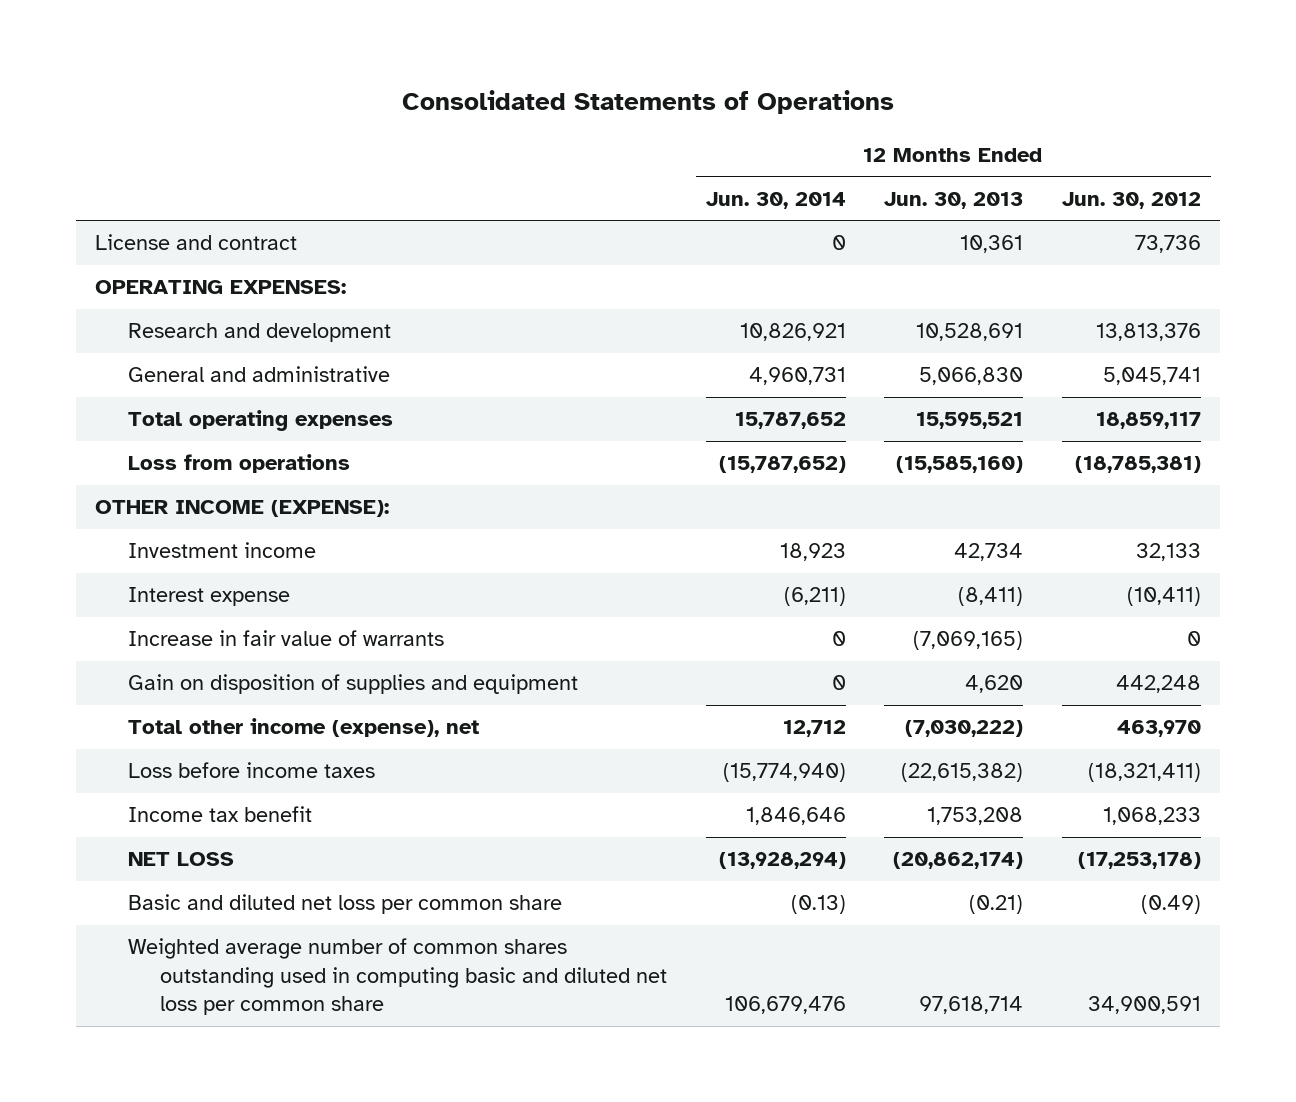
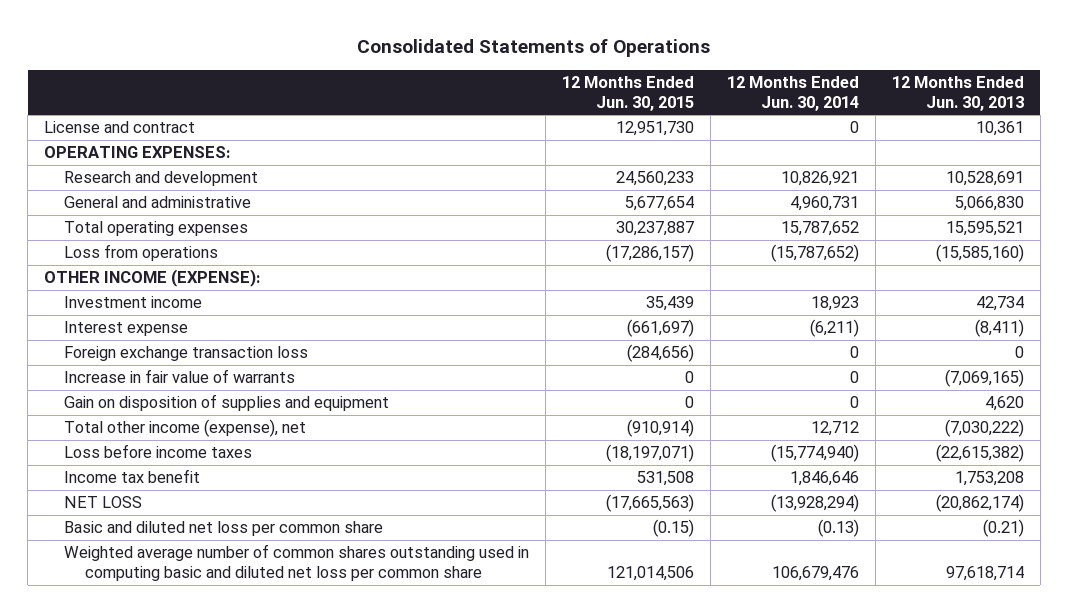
- | 12 Months Ended Jun. 30, 2014 | 12 Months Ended Jun. 30, 2013 | 12 Months Ended Jun. 30, 2012
+ | 12 Months Ended Jun. 30, 2015 | 12 Months Ended Jun. 30, 2014 | 12 Months Ended Jun. 30, 2013
+ Foreign exchange transaction loss | (284,656) | 0 | 0

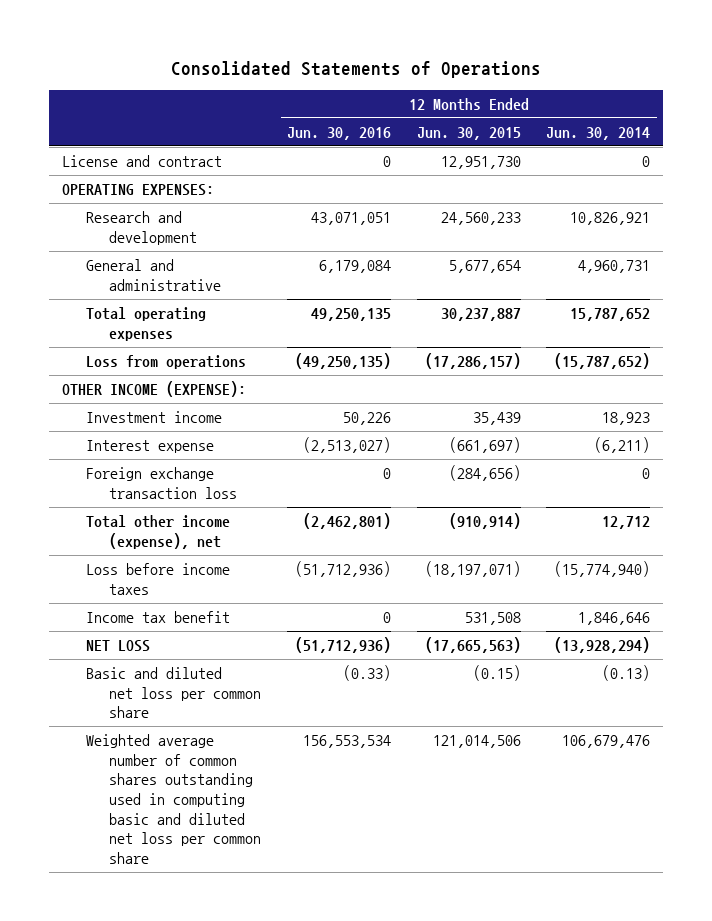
- | 12 Months Ended Jun. 30, 2015 | 12 Months Ended Jun. 30, 2014 | 12 Months Ended Jun. 30, 2013
+ | 12 Months Ended Jun. 30, 2016 | 12 Months Ended Jun. 30, 2015 | 12 Months Ended Jun. 30, 2014
- Increase in fair value of warrants | 0 | 0 | (7,069,165)
- Gain on disposition of supplies and equipment | 0 | 0 | 4,620

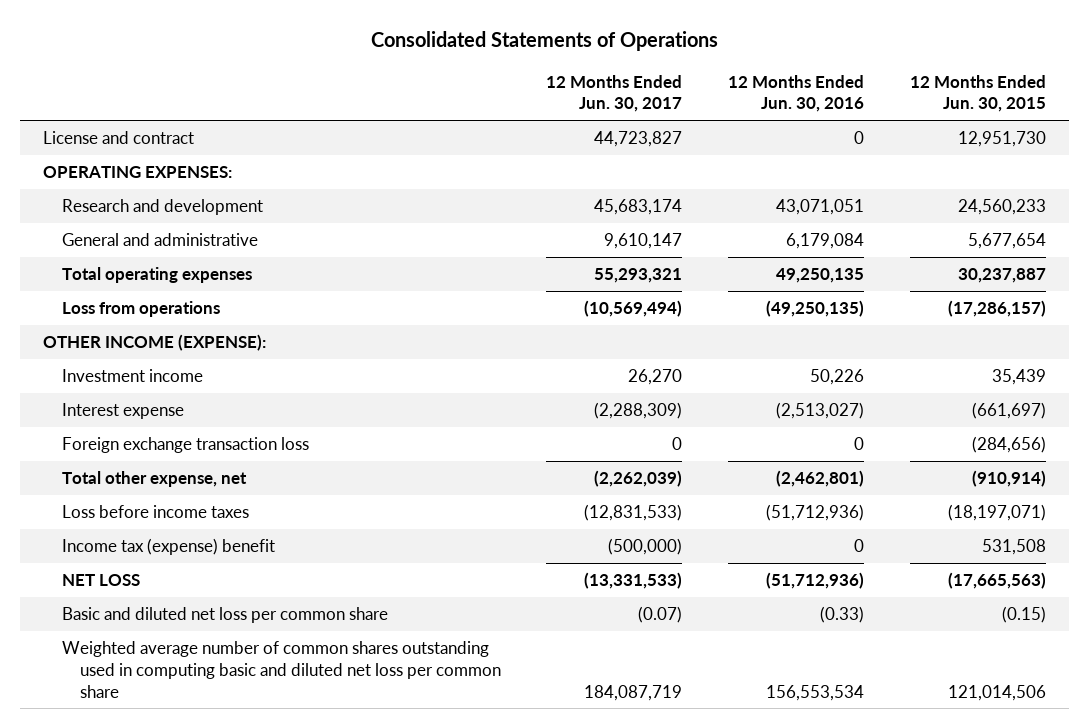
- | 12 Months Ended Jun. 30, 2016 | 12 Months Ended Jun. 30, 2015 | 12 Months Ended Jun. 30, 2014
+ | 12 Months Ended Jun. 30, 2017 | 12 Months Ended Jun. 30, 2016 | 12 Months Ended Jun. 30, 2015
- Total other income (expense), net | (2,462,801) | (910,914) | 12,712
+ Total other expense, net | (2,262,039) | (2,462,801) | (910,914)
- Income tax benefit | 0 | 531,508 | 1,846,646
+ Income tax (expense) benefit | (500,000) | 0 | 531,508

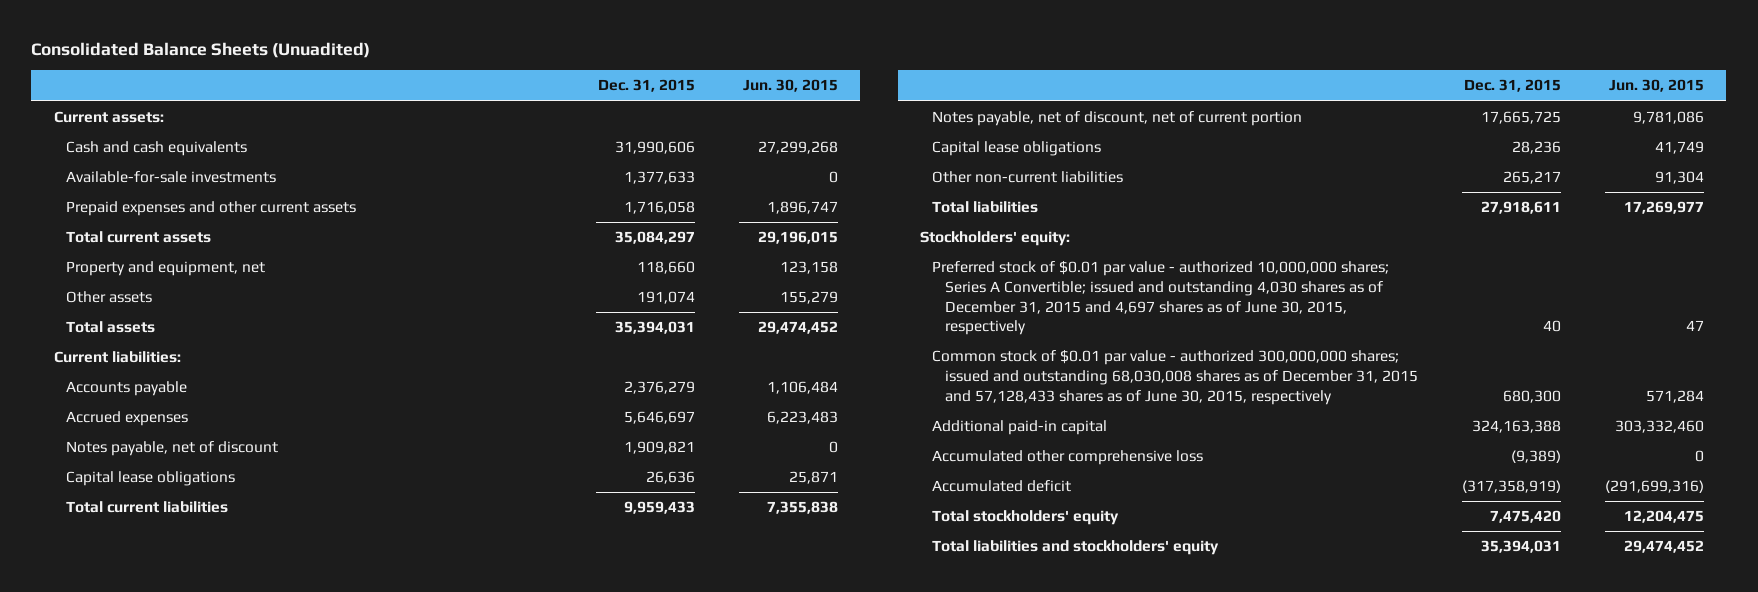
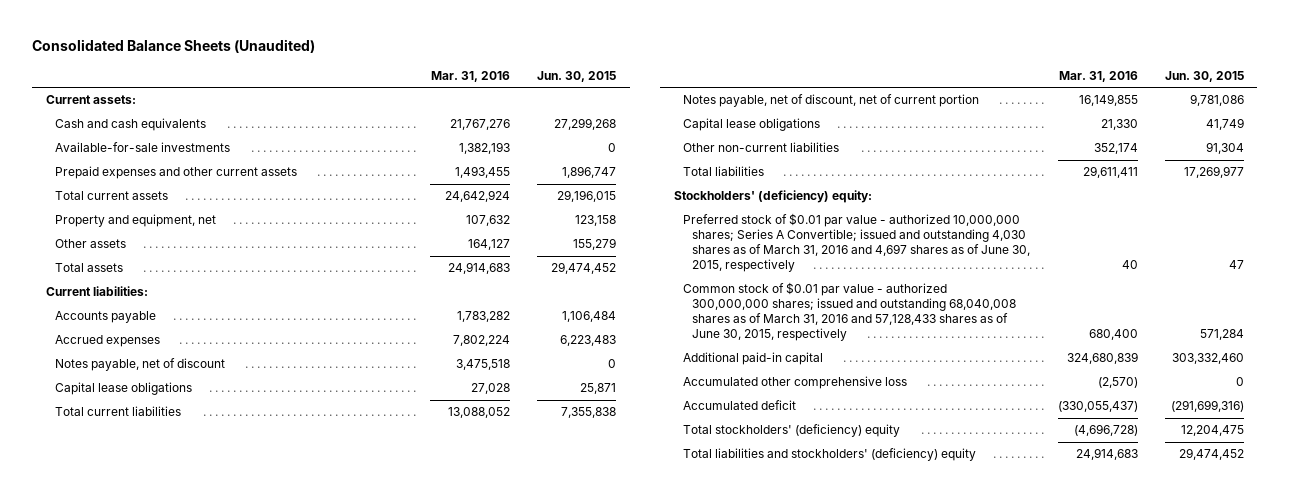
- Consolidated Balance Sheets (Unuadited)
+ Consolidated Balance Sheets (Unaudited)
- | Dec. 31, 2015 | Jun. 30, 2015
+ | Mar. 31, 2016 | Jun. 30, 2015
- Stockholders' equity:
- Preferred stock of $0.01 par value - authorized 10,000,000 shares; Series A Convertible; issued and outstanding 4,030 shares as of December 31, 2015 and 4,697 shares as of June 30, 2015, respectively | 40 | 47
- Common stock of $0.01 par value - authorized 300,000,000 shares; issued and outstanding 68,030,008 shares as of December 31, 2015 and 57,128,433 shares as of June 30, 2015, respectively | 680,300 | 571,284
+ Stockholders' (deficiency) equity:
+ Preferred stock of $0.01 par value - authorized 10,000,000 shares; Series A Convertible; issued and outstanding 4,030 shares as of March 31, 2016 and 4,697 shares as of June 30, 2015, respectively | 40 | 47
+ Common stock of $0.01 par value - authorized 300,000,000 shares; issued and outstanding 68,040,008 shares as of March 31, 2016 and 57,128,433 shares as of June 30, 2015, respectively | 680,400 | 571,284
- Total stockholders' equity | 7,475,420 | 12,204,475
- Total liabilities and stockholders' equity | 35,394,031 | 29,474,452
+ Total stockholders' (deficiency) equity | (4,696,728) | 12,204,475
+ Total liabilities and stockholders' (deficiency) equity | 24,914,683 | 29,474,452

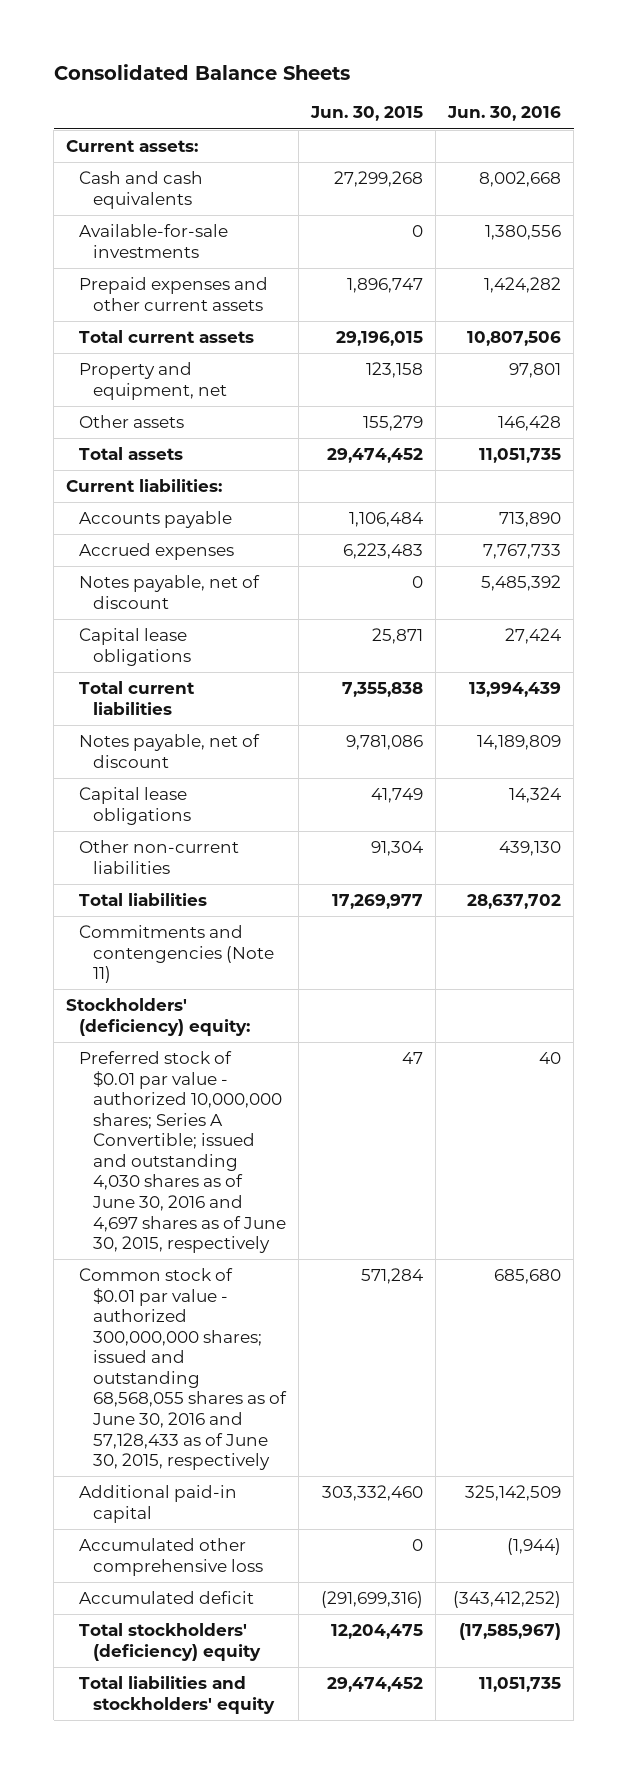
- Consolidated Balance Sheets (Unaudited)
+ Consolidated Balance Sheets
- | Mar. 31, 2016 | Jun. 30, 2015
+ | Jun. 30, 2015 | Jun. 30, 2016
- Notes payable, net of discount, net of current portion | 16,149,855 | 9,781,086
+ Notes payable, net of discount | 9,781,086 | 14,189,809
+ Commitments and contengencies (Note 11)
- Preferred stock of $0.01 par value - authorized 10,000,000 shares; Series A Convertible; issued and outstanding 4,030 shares as of March 31, 2016 and 4,697 shares as of June 30, 2015, respectively | 40 | 47
- Common stock of $0.01 par value - authorized 300,000,000 shares; issued and outstanding 68,040,008 shares as of March 31, 2016 and 57,128,433 shares as of June 30, 2015, respectively | 680,400 | 571,284
+ Preferred stock of $0.01 par value - authorized 10,000,000 shares; Series A Convertible; issued and outstanding 4,030 shares as of June 30, 2016 and 4,697 shares as of June 30, 2015, respectively | 47 | 40
+ Common stock of $0.01 par value - authorized 300,000,000 shares; issued and outstanding 68,568,055 shares as of June 30, 2016 and 57,128,433 as of June 30, 2015, respectively | 571,284 | 685,680
- Total liabilities and stockholders' (deficiency) equity | 24,914,683 | 29,474,452
+ Total liabilities and stockholders' equity | 29,474,452 | 11,051,735

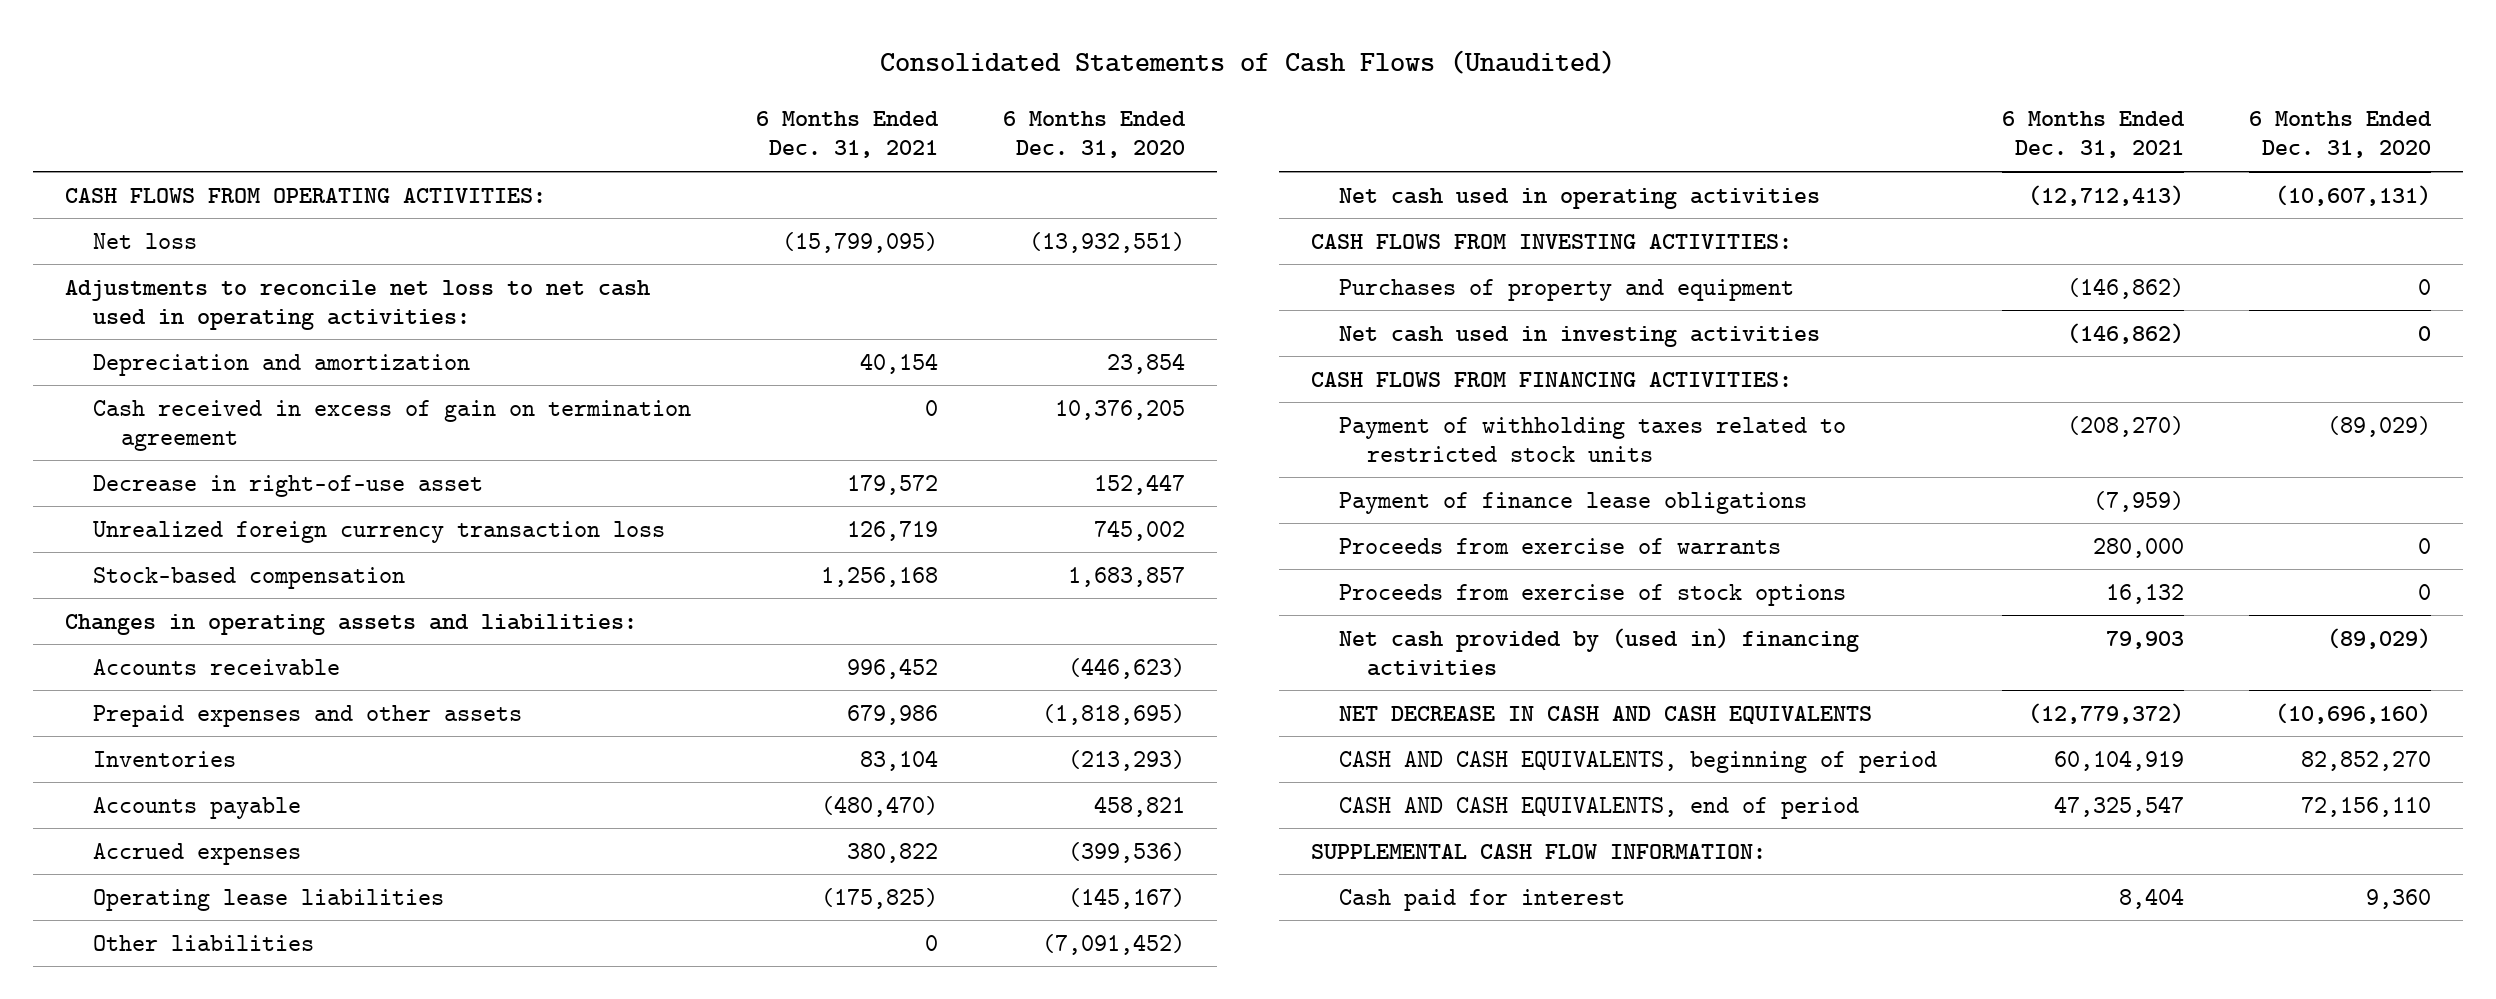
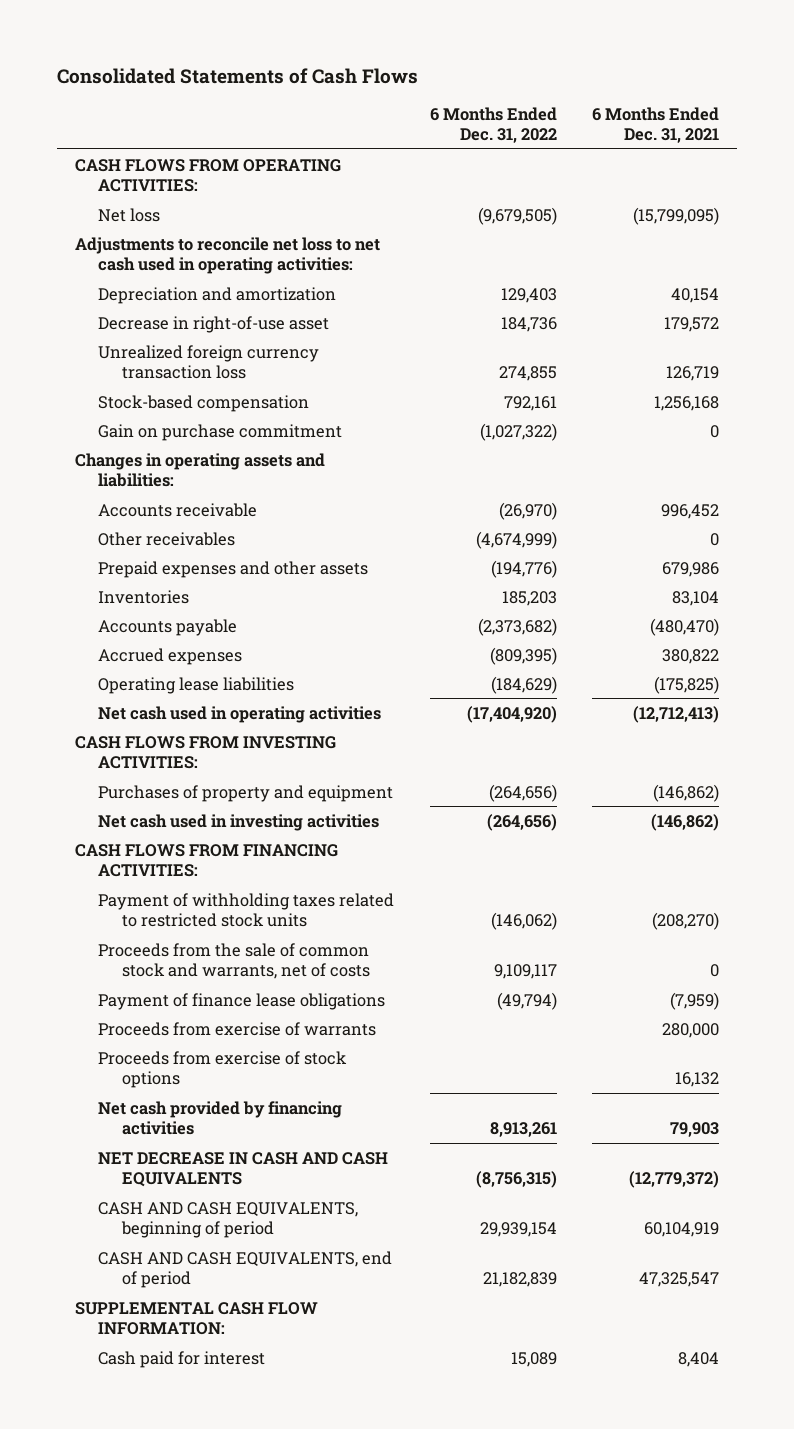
- Consolidated Statements of Cash Flows (Unaudited)
+ Consolidated Statements of Cash Flows
- | 6 Months Ended Dec. 31, 2021 | 6 Months Ended Dec. 31, 2020
+ | 6 Months Ended Dec. 31, 2022 | 6 Months Ended Dec. 31, 2021
- Cash received in excess of gain on termination agreement | 0 | 10,376,205
+ Gain on purchase commitment | (1,027,322) | 0
+ Other receivables | (4,674,999) | 0
- Other liabilities | 0 | (7,091,452)
+ Proceeds from the sale of common stock and warrants, net of costs | 9,109,117 | 0
- Net cash provided by (used in) financing activities | 79,903 | (89,029)
+ Net cash provided by financing activities | 8,913,261 | 79,903

